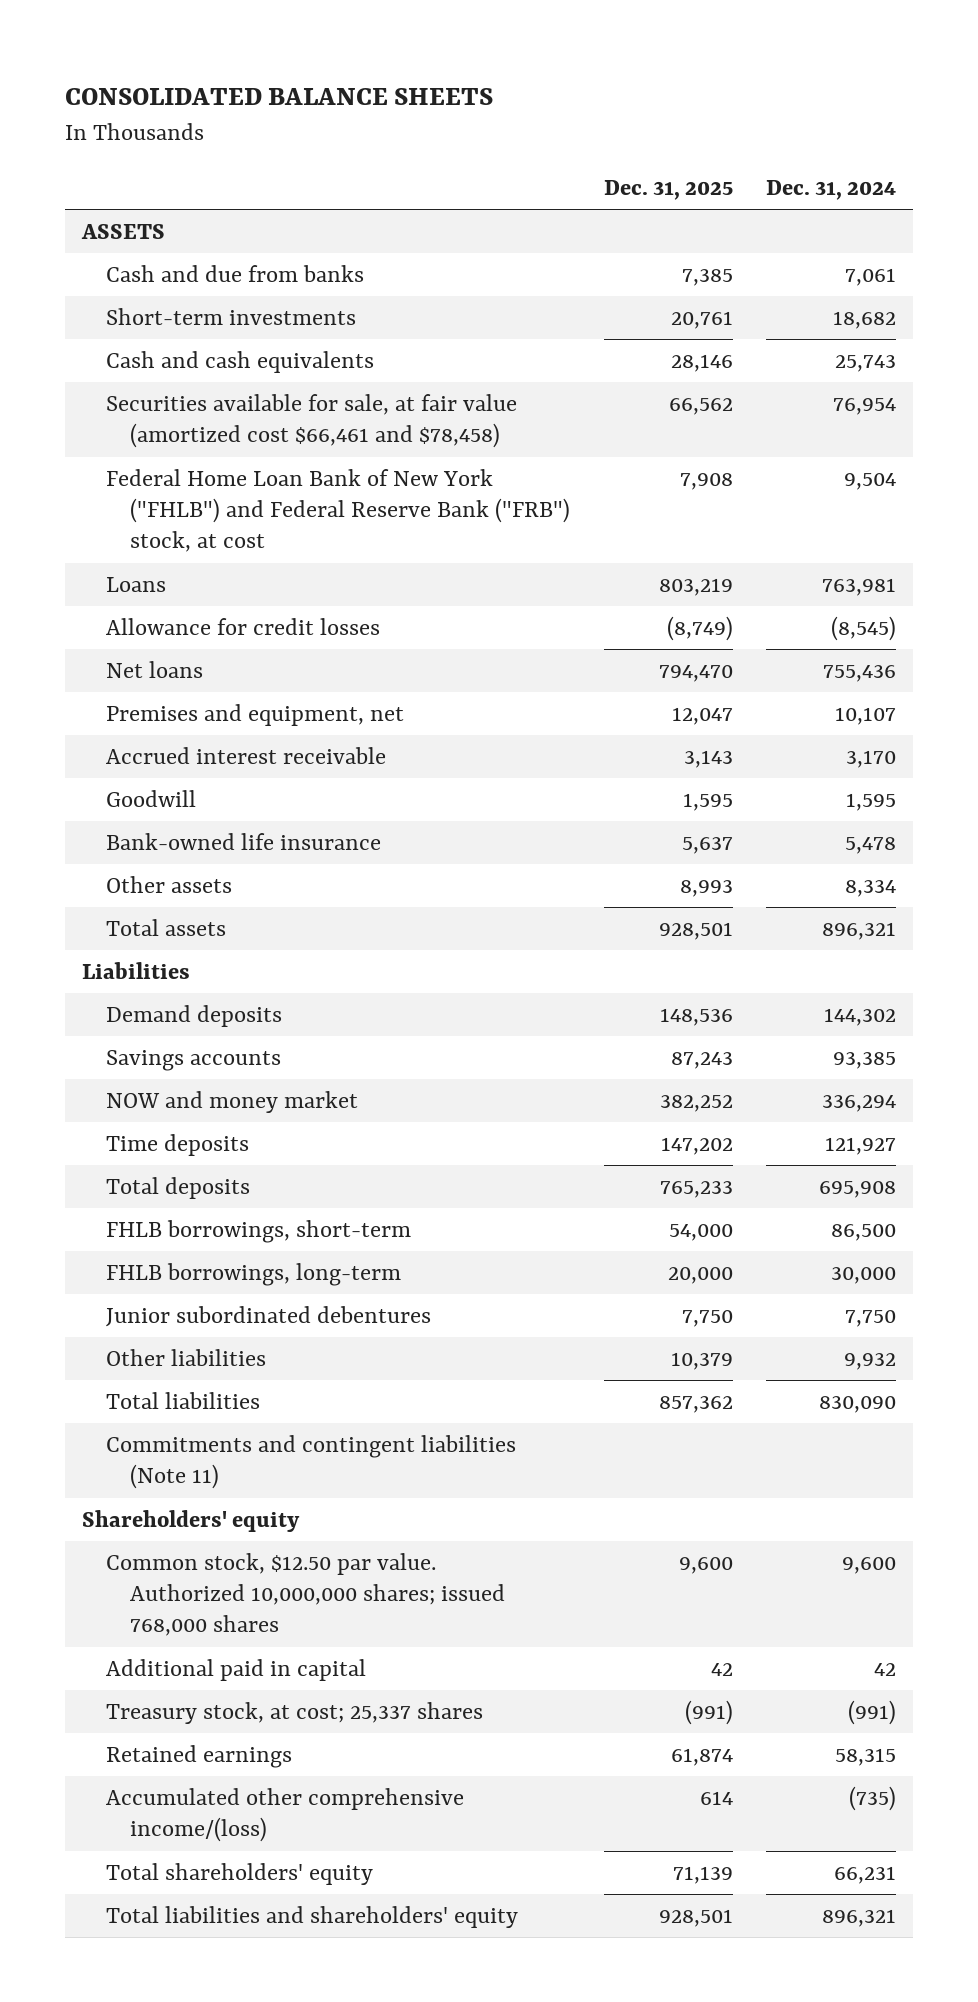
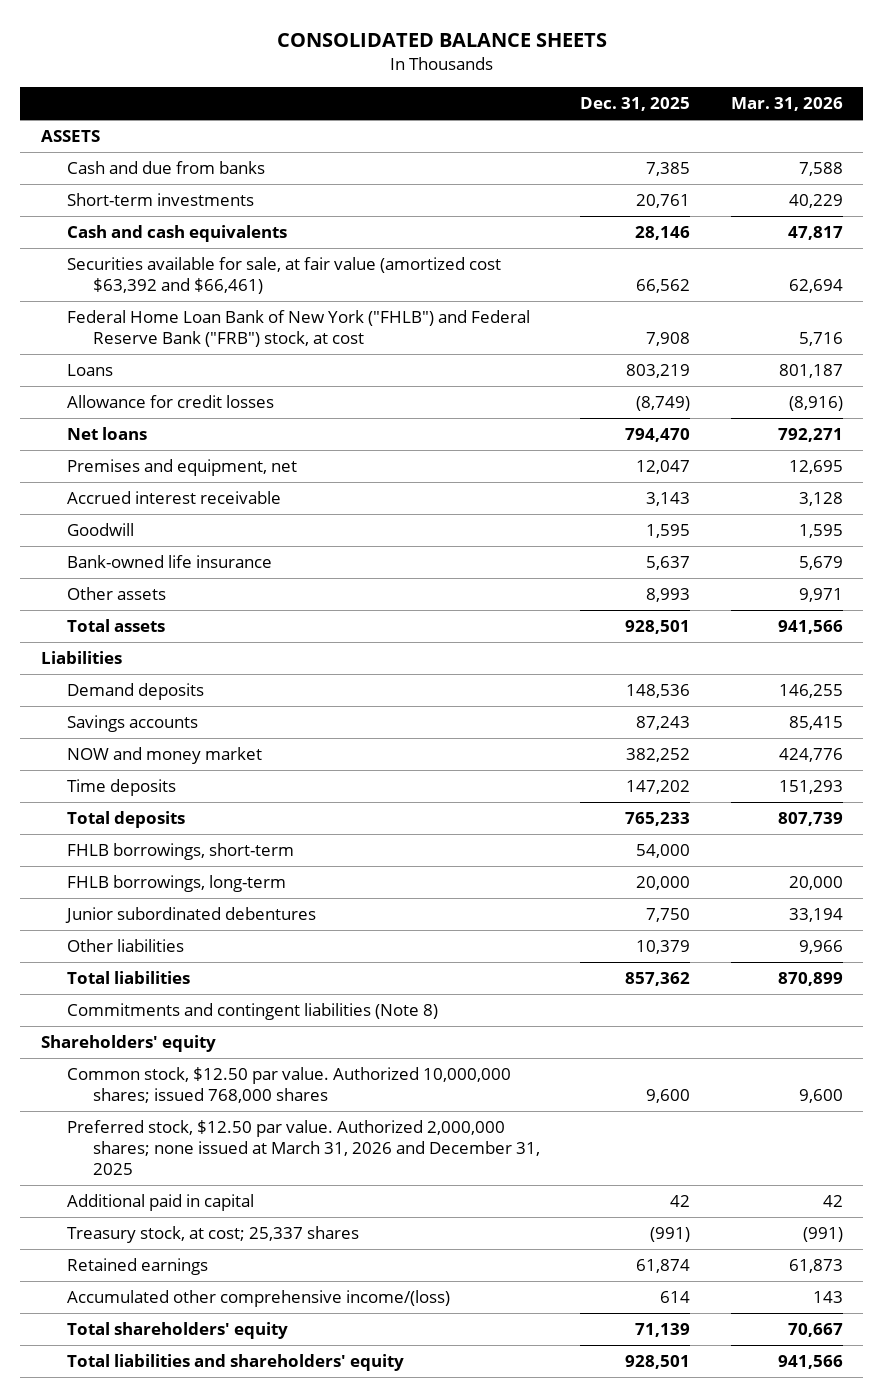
- | Dec. 31, 2025 | Dec. 31, 2024
+ | Dec. 31, 2025 | Mar. 31, 2026
- Securities available for sale, at fair value (amortized cost $66,461 and $78,458) | 66,562 | 76,954
+ Securities available for sale, at fair value (amortized cost $63,392 and $66,461) | 66,562 | 62,694
- Commitments and contingent liabilities (Note 11)
+ Commitments and contingent liabilities (Note 8)
+ Preferred stock, $12.50 par value. Authorized 2,000,000 shares; none issued at March 31, 2026 and December 31, 2025

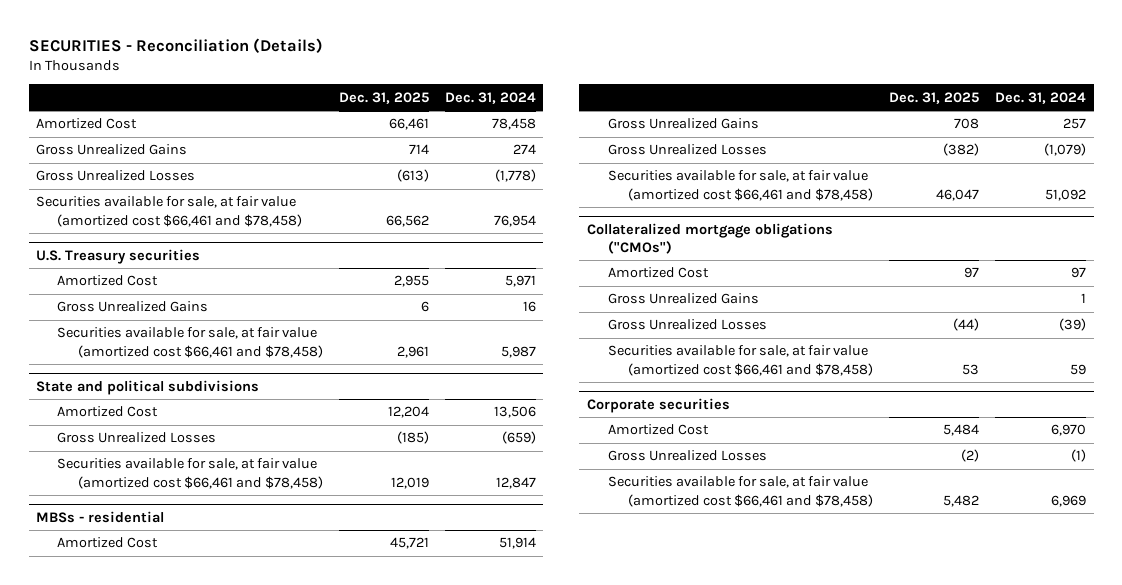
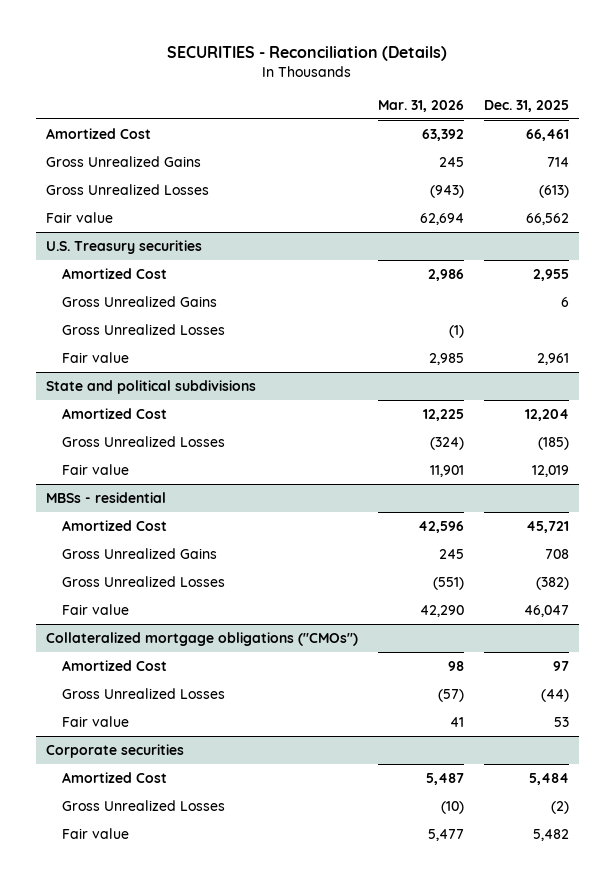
- | Dec. 31, 2025 | Dec. 31, 2024
+ | Mar. 31, 2026 | Dec. 31, 2025
- Securities available for sale, at fair value (amortized cost $66,461 and $78,458) | 66,562 | 76,954
+ Fair value | 62,694 | 66,562
@ U.S. Treasury securities
- Securities available for sale, at fair value (amortized cost $66,461 and $78,458) | 2,961 | 5,987
+ Gross Unrealized Losses | (1) |
+ Fair value | 2,985 | 2,961
@ State and political subdivisions
- Securities available for sale, at fair value (amortized cost $66,461 and $78,458) | 12,019 | 12,847
+ Fair value | 11,901 | 12,019
@ MBSs - residential
- Securities available for sale, at fair value (amortized cost $66,461 and $78,458) | 46,047 | 51,092
+ Fair value | 42,290 | 46,047
@ Collateralized mortgage obligations ("CMOs")
- Gross Unrealized Gains | | 1
- Securities available for sale, at fair value (amortized cost $66,461 and $78,458) | 53 | 59
+ Fair value | 41 | 53
@ Corporate securities
- Securities available for sale, at fair value (amortized cost $66,461 and $78,458) | 5,482 | 6,969
+ Fair value | 5,477 | 5,482

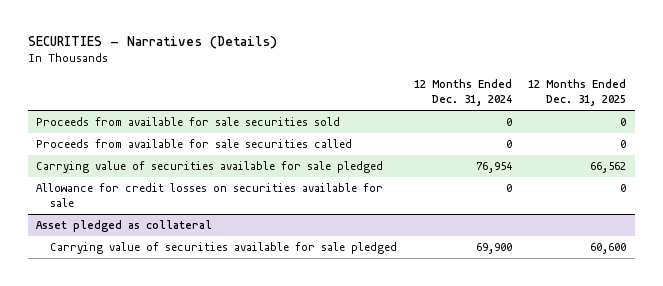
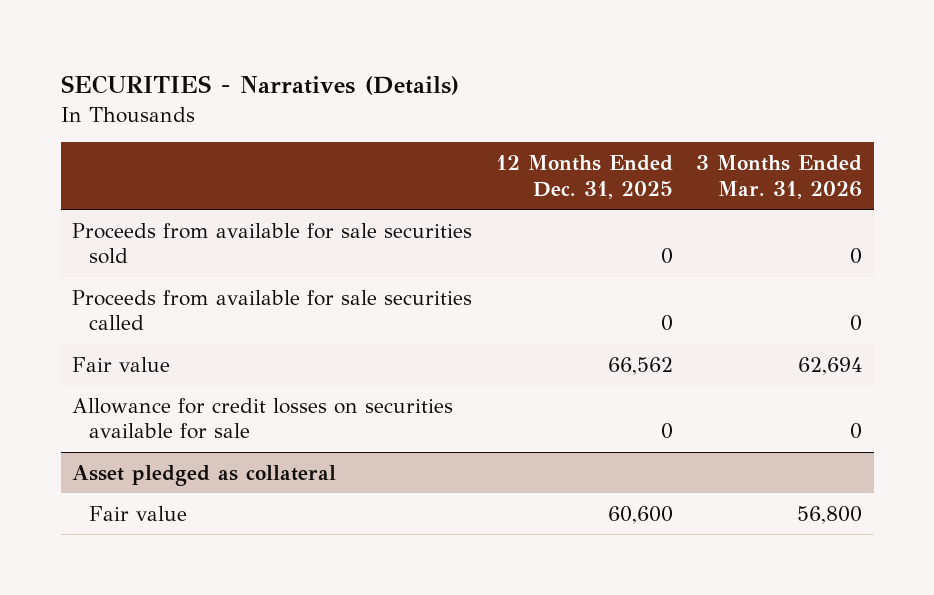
- | 12 Months Ended Dec. 31, 2024 | 12 Months Ended Dec. 31, 2025
+ | 12 Months Ended Dec. 31, 2025 | 3 Months Ended Mar. 31, 2026
- Carrying value of securities available for sale pledged | 76,954 | 66,562
+ Fair value | 66,562 | 62,694
@ Asset pledged as collateral
- Carrying value of securities available for sale pledged | 69,900 | 60,600
+ Fair value | 60,600 | 56,800

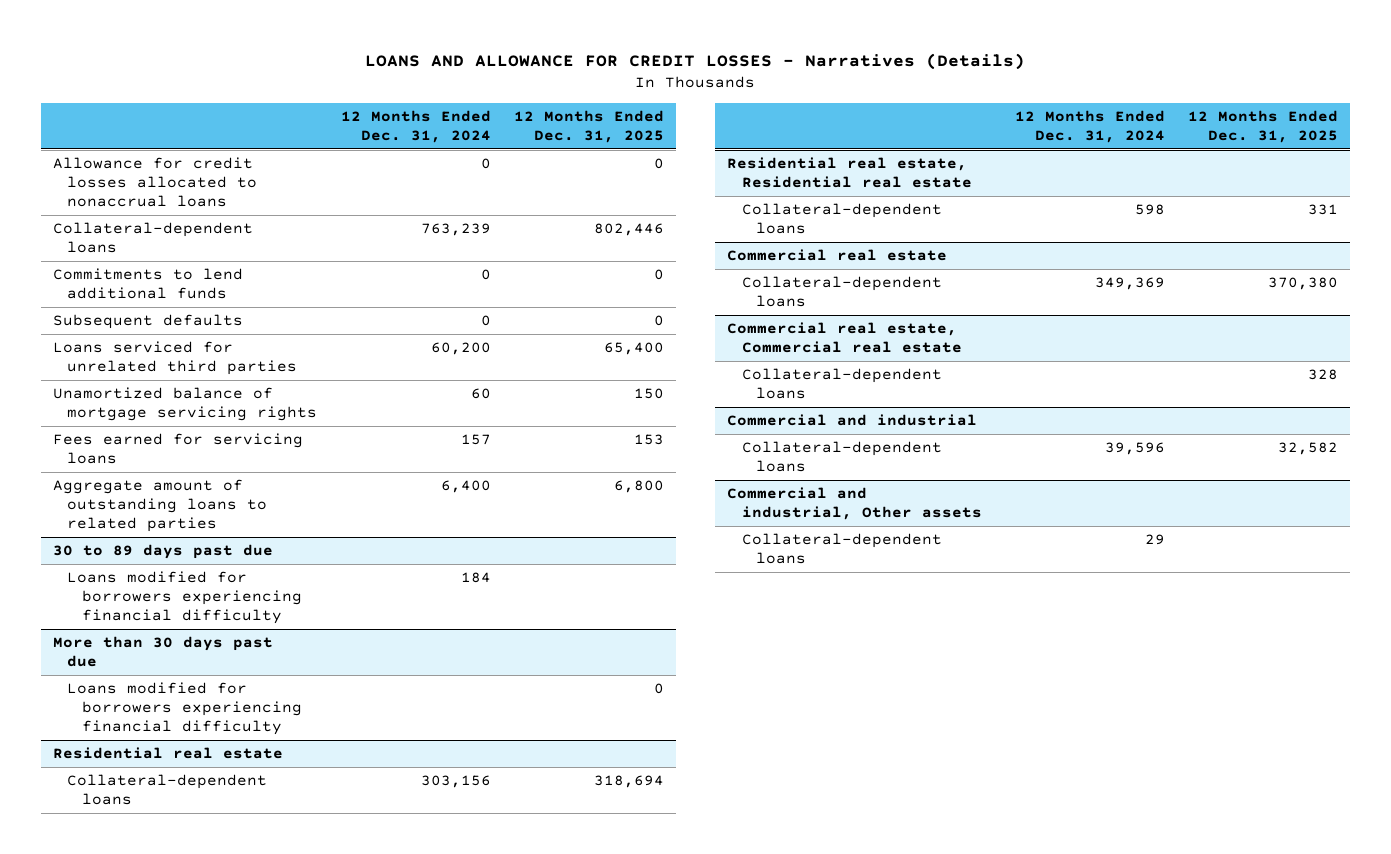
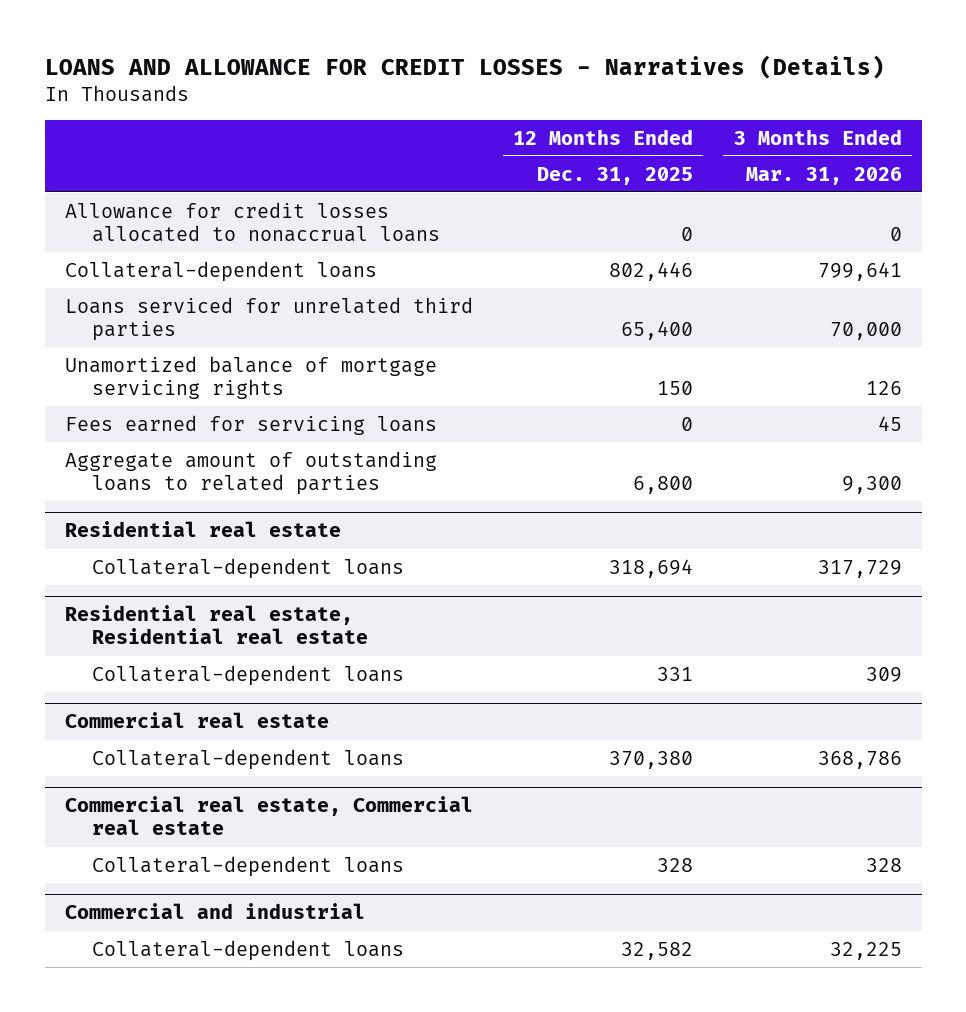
- | 12 Months Ended Dec. 31, 2024 | 12 Months Ended Dec. 31, 2025
+ | 12 Months Ended Dec. 31, 2025 | 3 Months Ended Mar. 31, 2026
- Commitments to lend additional funds | 0 | 0
- Subsequent defaults | 0 | 0
- Fees earned for servicing loans | 157 | 153
+ Fees earned for servicing loans | 0 | 45
- 30 to 89 days past due
- Loans modified for borrowers experiencing financial difficulty | 184 |
- More than 30 days past due
- Loans modified for borrowers experiencing financial difficulty | | 0
- Commercial and industrial, Other assets
- Collateral-dependent loans | 29 |

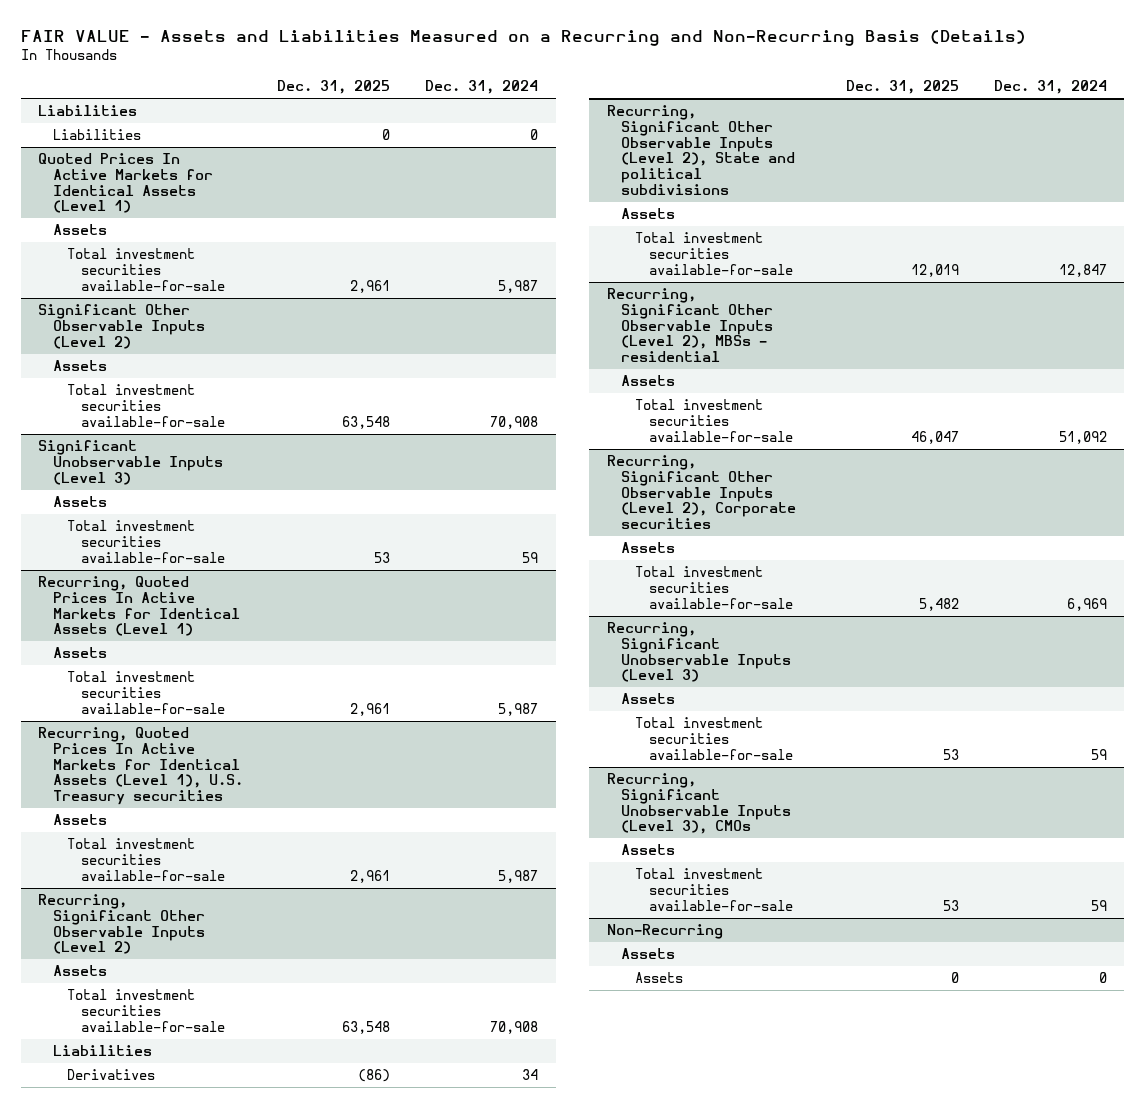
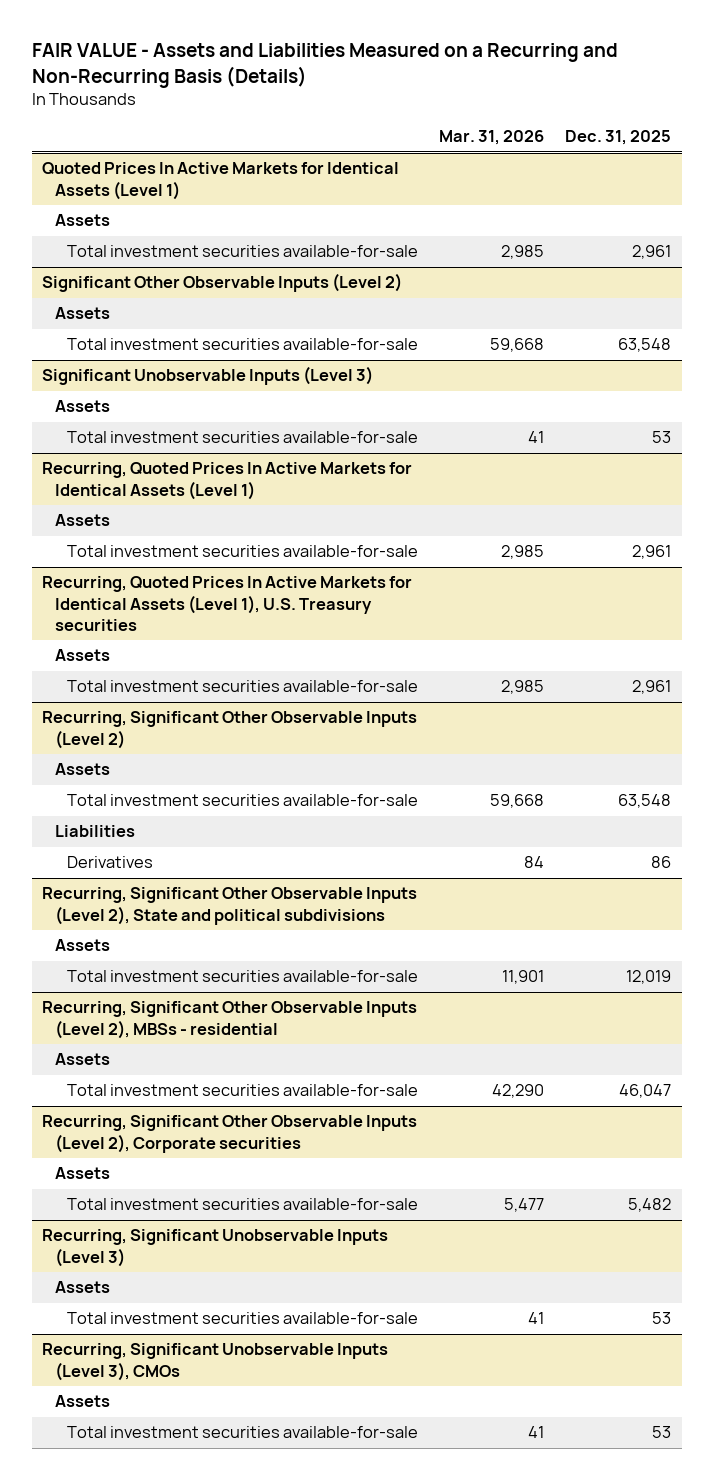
- | Dec. 31, 2025 | Dec. 31, 2024
+ | Mar. 31, 2026 | Dec. 31, 2025
- Liabilities
- Liabilities | 0 | 0
@ Recurring, Significant Other Observable Inputs (Level 2)
- Derivatives | (86) | 34
+ Derivatives | 84 | 86
- Non-Recurring
- Assets
- Assets | 0 | 0

